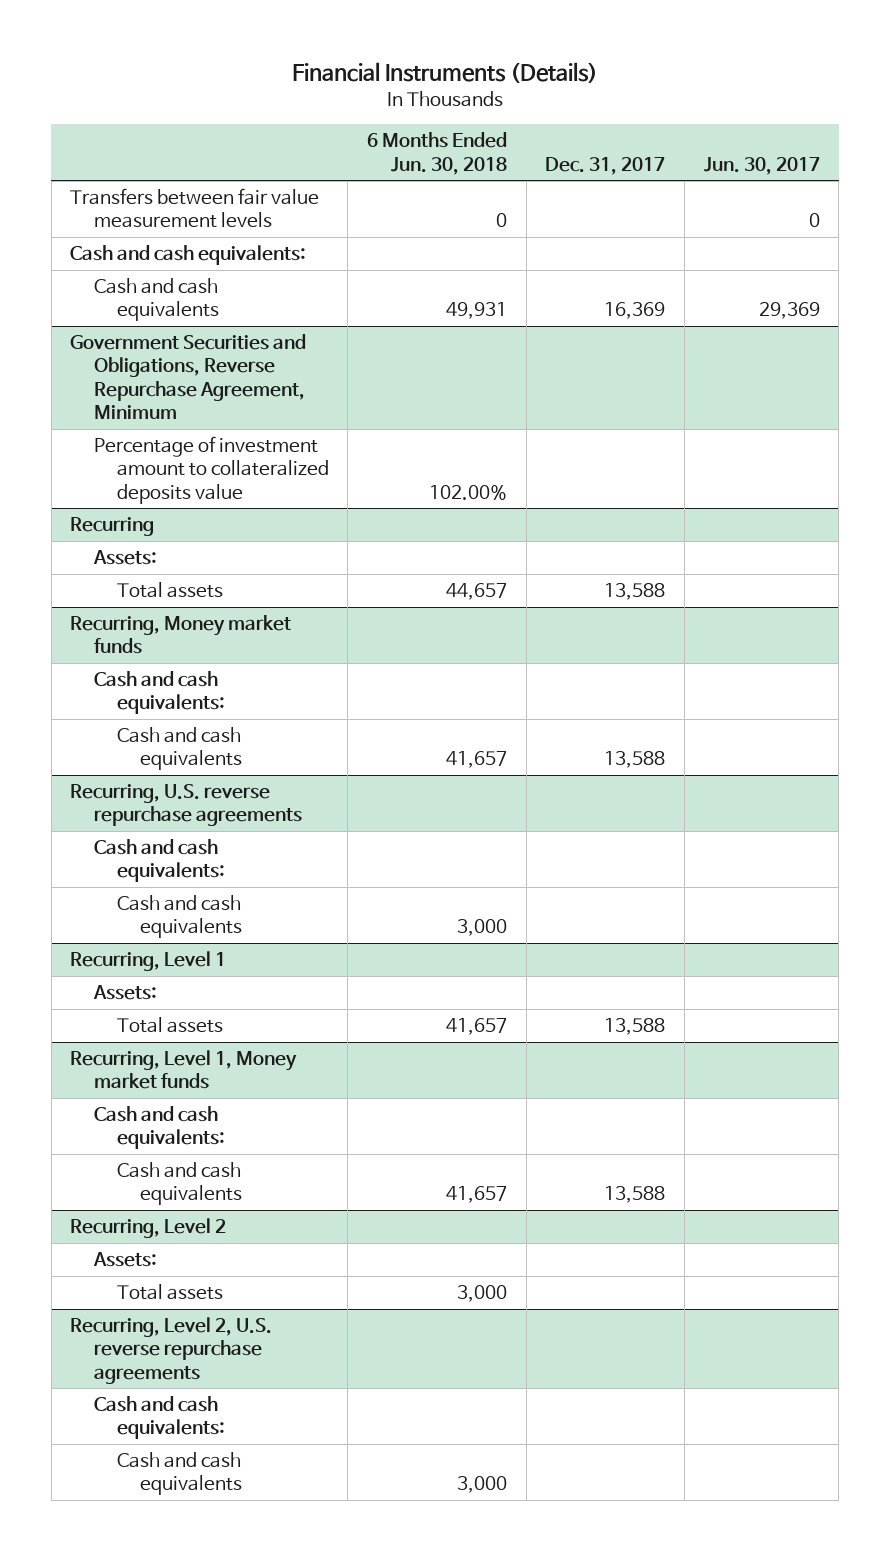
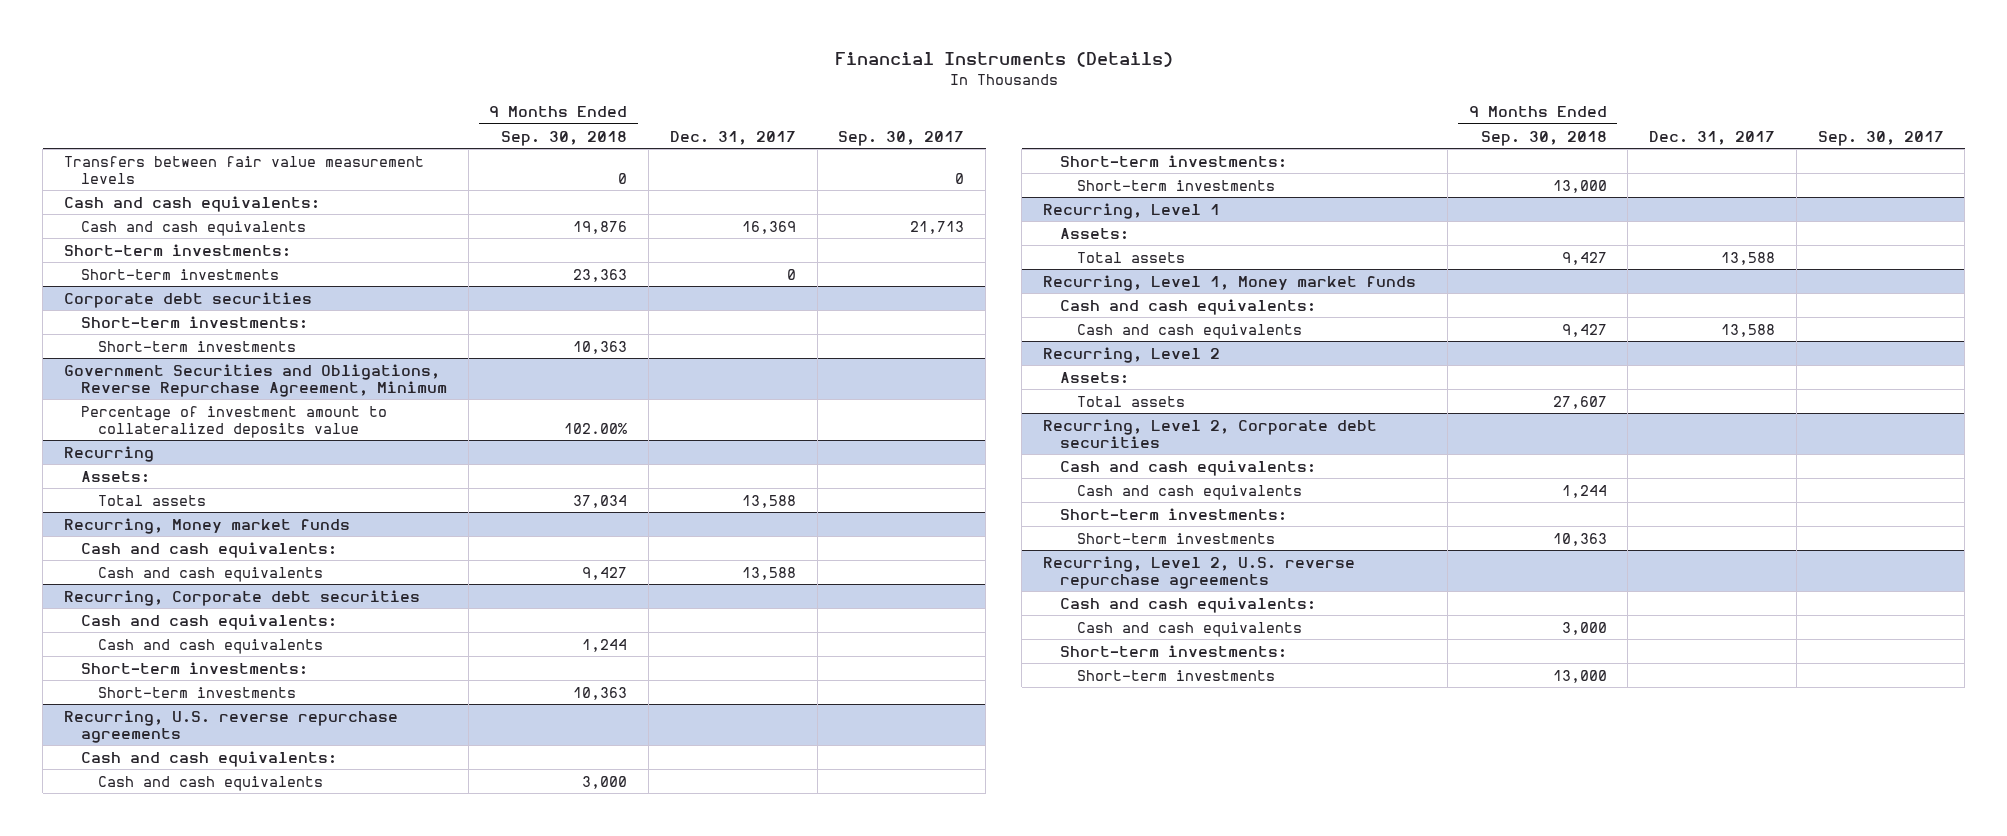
- | 6 Months Ended Jun. 30, 2018 | Dec. 31, 2017 | Jun. 30, 2017
+ | 9 Months Ended Sep. 30, 2018 | Dec. 31, 2017 | Sep. 30, 2017
+ Short-term investments:
+ Short-term investments | 23,363 | 0 |
+ Corporate debt securities
+ Short-term investments:
+ Short-term investments | 10,363 | |
+ Recurring, Corporate debt securities
+ Cash and cash equivalents:
+ Cash and cash equivalents | 1,244 | |
+ Short-term investments:
+ Short-term investments | 10,363 | |
@ Recurring, U.S. reverse repurchase agreements
+ Short-term investments:
+ Short-term investments | 13,000 | |
+ Recurring, Level 2, Corporate debt securities
+ Cash and cash equivalents:
+ Cash and cash equivalents | 1,244 | |
+ Short-term investments:
+ Short-term investments | 10,363 | |
@ Recurring, Level 2, U.S. reverse repurchase agreements
+ Short-term investments:
+ Short-term investments | 13,000 | |

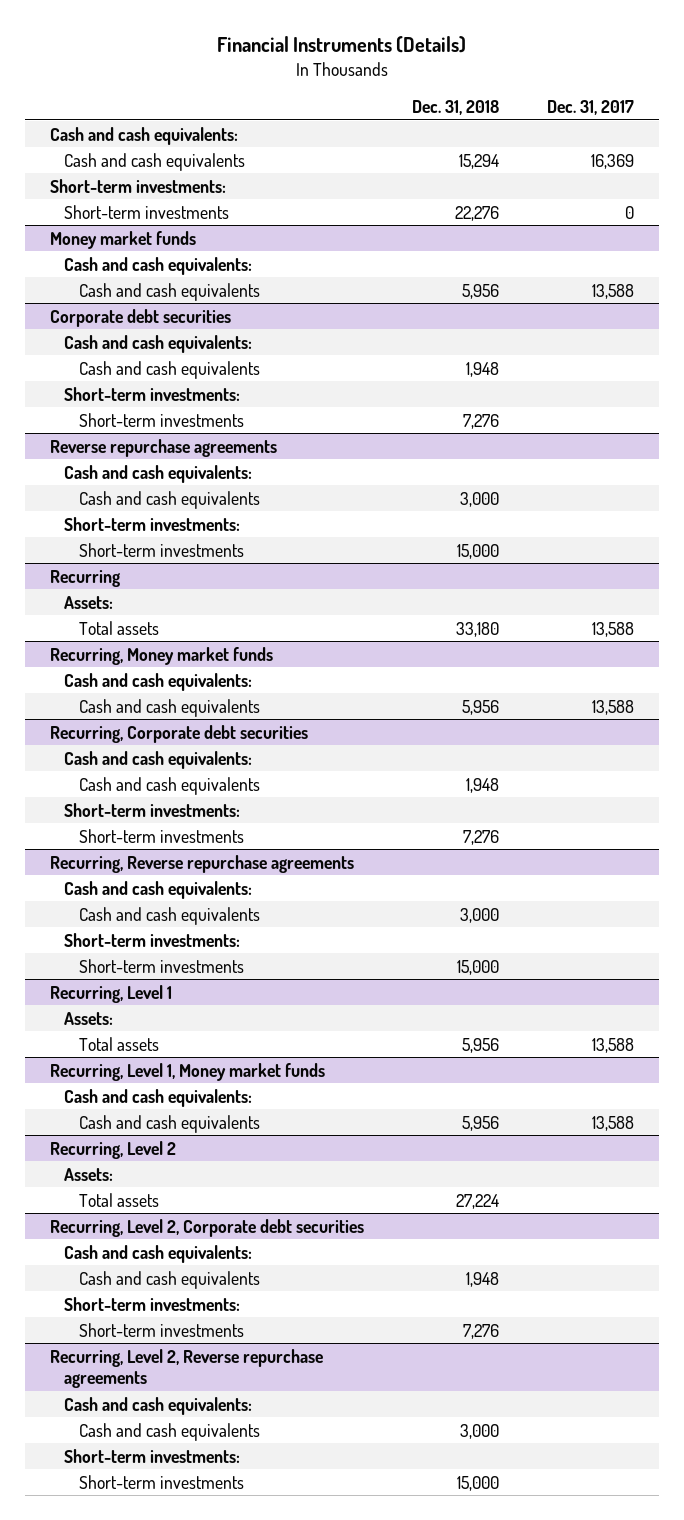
- | 9 Months Ended Sep. 30, 2018 | Dec. 31, 2017 | Sep. 30, 2017
+ | Dec. 31, 2018 | Dec. 31, 2017
- Transfers between fair value measurement levels | 0 | | 0
+ Money market funds
+ Cash and cash equivalents:
+ Cash and cash equivalents | 5,956 | 13,588
@ Corporate debt securities
+ Cash and cash equivalents:
+ Cash and cash equivalents | 1,948 |
- Government Securities and Obligations, Reverse Repurchase Agreement, Minimum
- Percentage of investment amount to collateralized deposits value | 102.00% | |
+ Reverse repurchase agreements
+ Cash and cash equivalents:
+ Cash and cash equivalents | 3,000 |
+ Short-term investments:
+ Short-term investments | 15,000 |
- Recurring, U.S. reverse repurchase agreements
+ Recurring, Reverse repurchase agreements
- Recurring, Level 2, U.S. reverse repurchase agreements
+ Recurring, Level 2, Reverse repurchase agreements

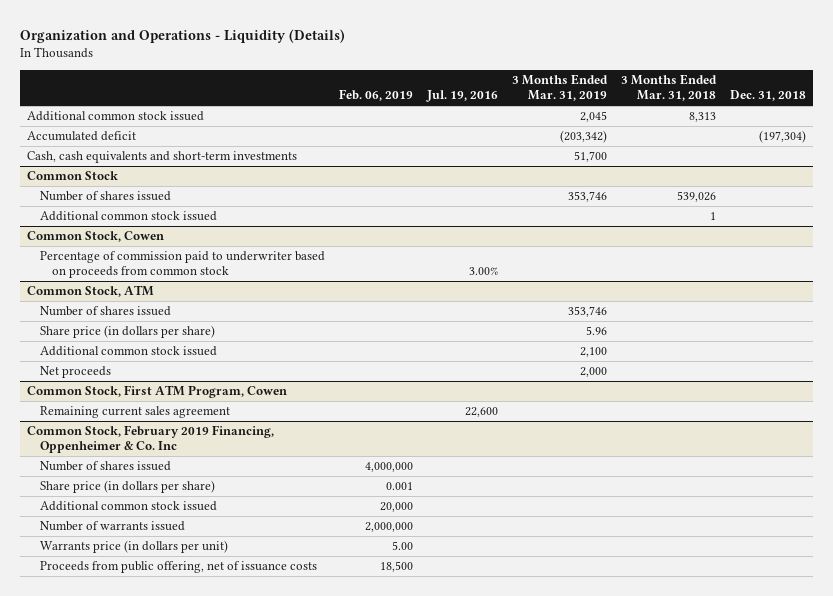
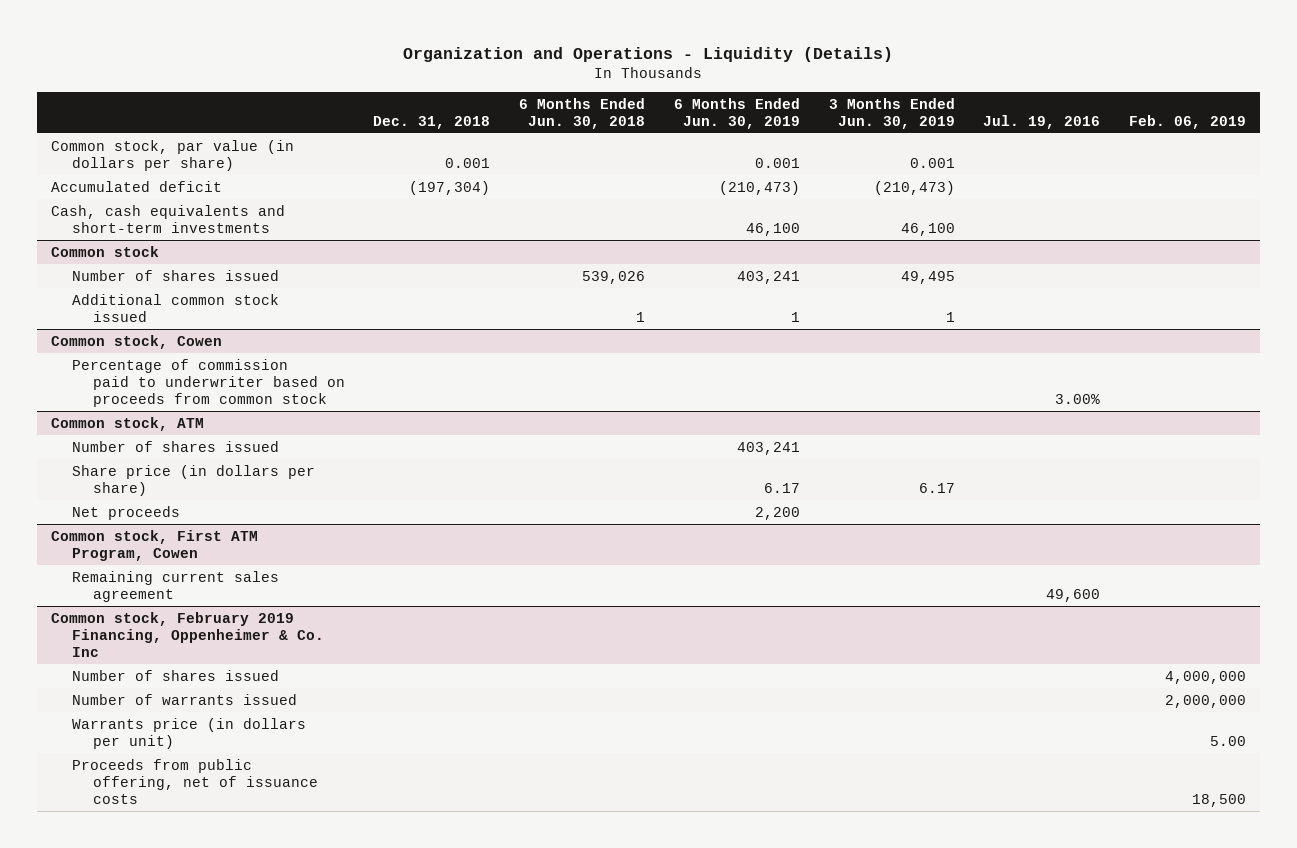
- | Feb. 06, 2019 | Jul. 19, 2016 | 3 Months Ended Mar. 31, 2019 | 3 Months Ended Mar. 31, 2018 | Dec. 31, 2018
+ | Dec. 31, 2018 | 6 Months Ended Jun. 30, 2018 | 6 Months Ended Jun. 30, 2019 | 3 Months Ended Jun. 30, 2019 | Jul. 19, 2016 | Feb. 06, 2019
- Additional common stock issued | | | 2,045 | 8,313 |
+ Common stock, par value (in dollars per share) | 0.001 | | 0.001 | 0.001 | |
- Common Stock
+ Common stock
- Common Stock, Cowen
+ Common stock, Cowen
- Common Stock, ATM
+ Common stock, ATM
- Additional common stock issued | | | 2,100 | |
- Common Stock, First ATM Program, Cowen
- Remaining current sales agreement | | 22,600 | | |
- Common Stock, February 2019 Financing, Oppenheimer & Co. Inc
+ Common stock, First ATM Program, Cowen
+ Remaining current sales agreement | | | | | 49,600 |
+ Common stock, February 2019 Financing, Oppenheimer & Co. Inc
- Share price (in dollars per share) | 0.001 | | | |
- Additional common stock issued | 20,000 | | | |

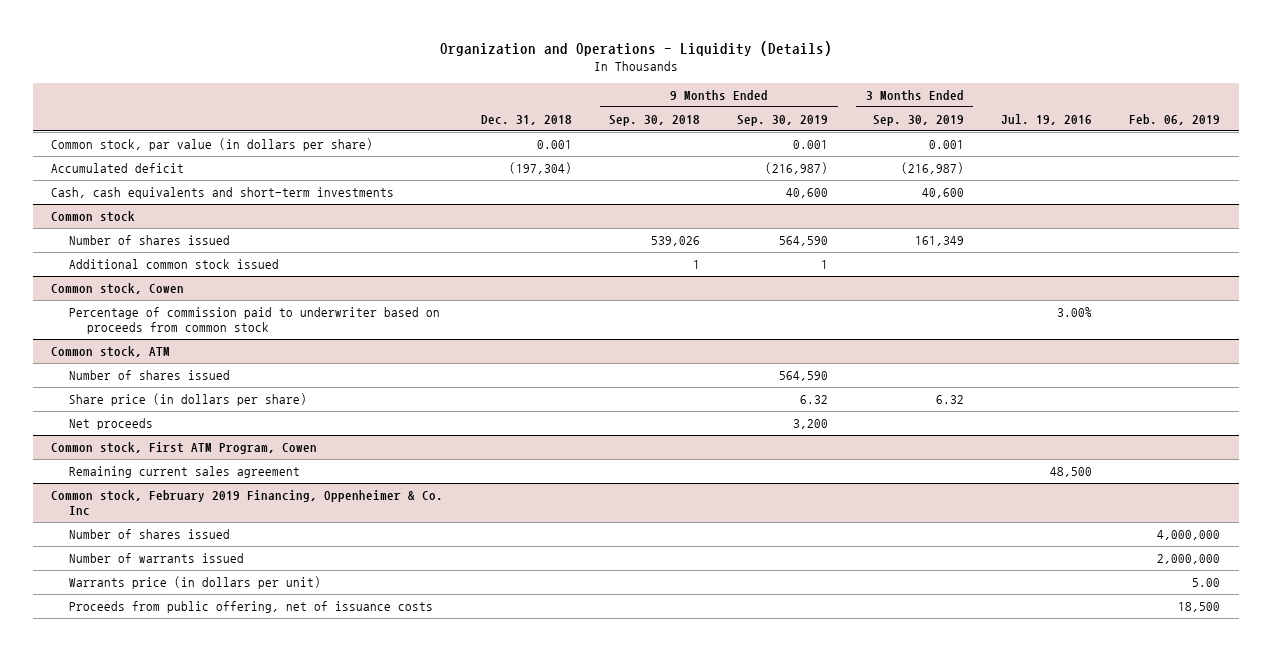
- | Dec. 31, 2018 | 6 Months Ended Jun. 30, 2018 | 6 Months Ended Jun. 30, 2019 | 3 Months Ended Jun. 30, 2019 | Jul. 19, 2016 | Feb. 06, 2019
+ | Dec. 31, 2018 | 9 Months Ended Sep. 30, 2018 | 9 Months Ended Sep. 30, 2019 | 3 Months Ended Sep. 30, 2019 | Jul. 19, 2016 | Feb. 06, 2019
@ Common stock, First ATM Program, Cowen
- Remaining current sales agreement | | | | | 49,600 |
+ Remaining current sales agreement | | | | | 48,500 |

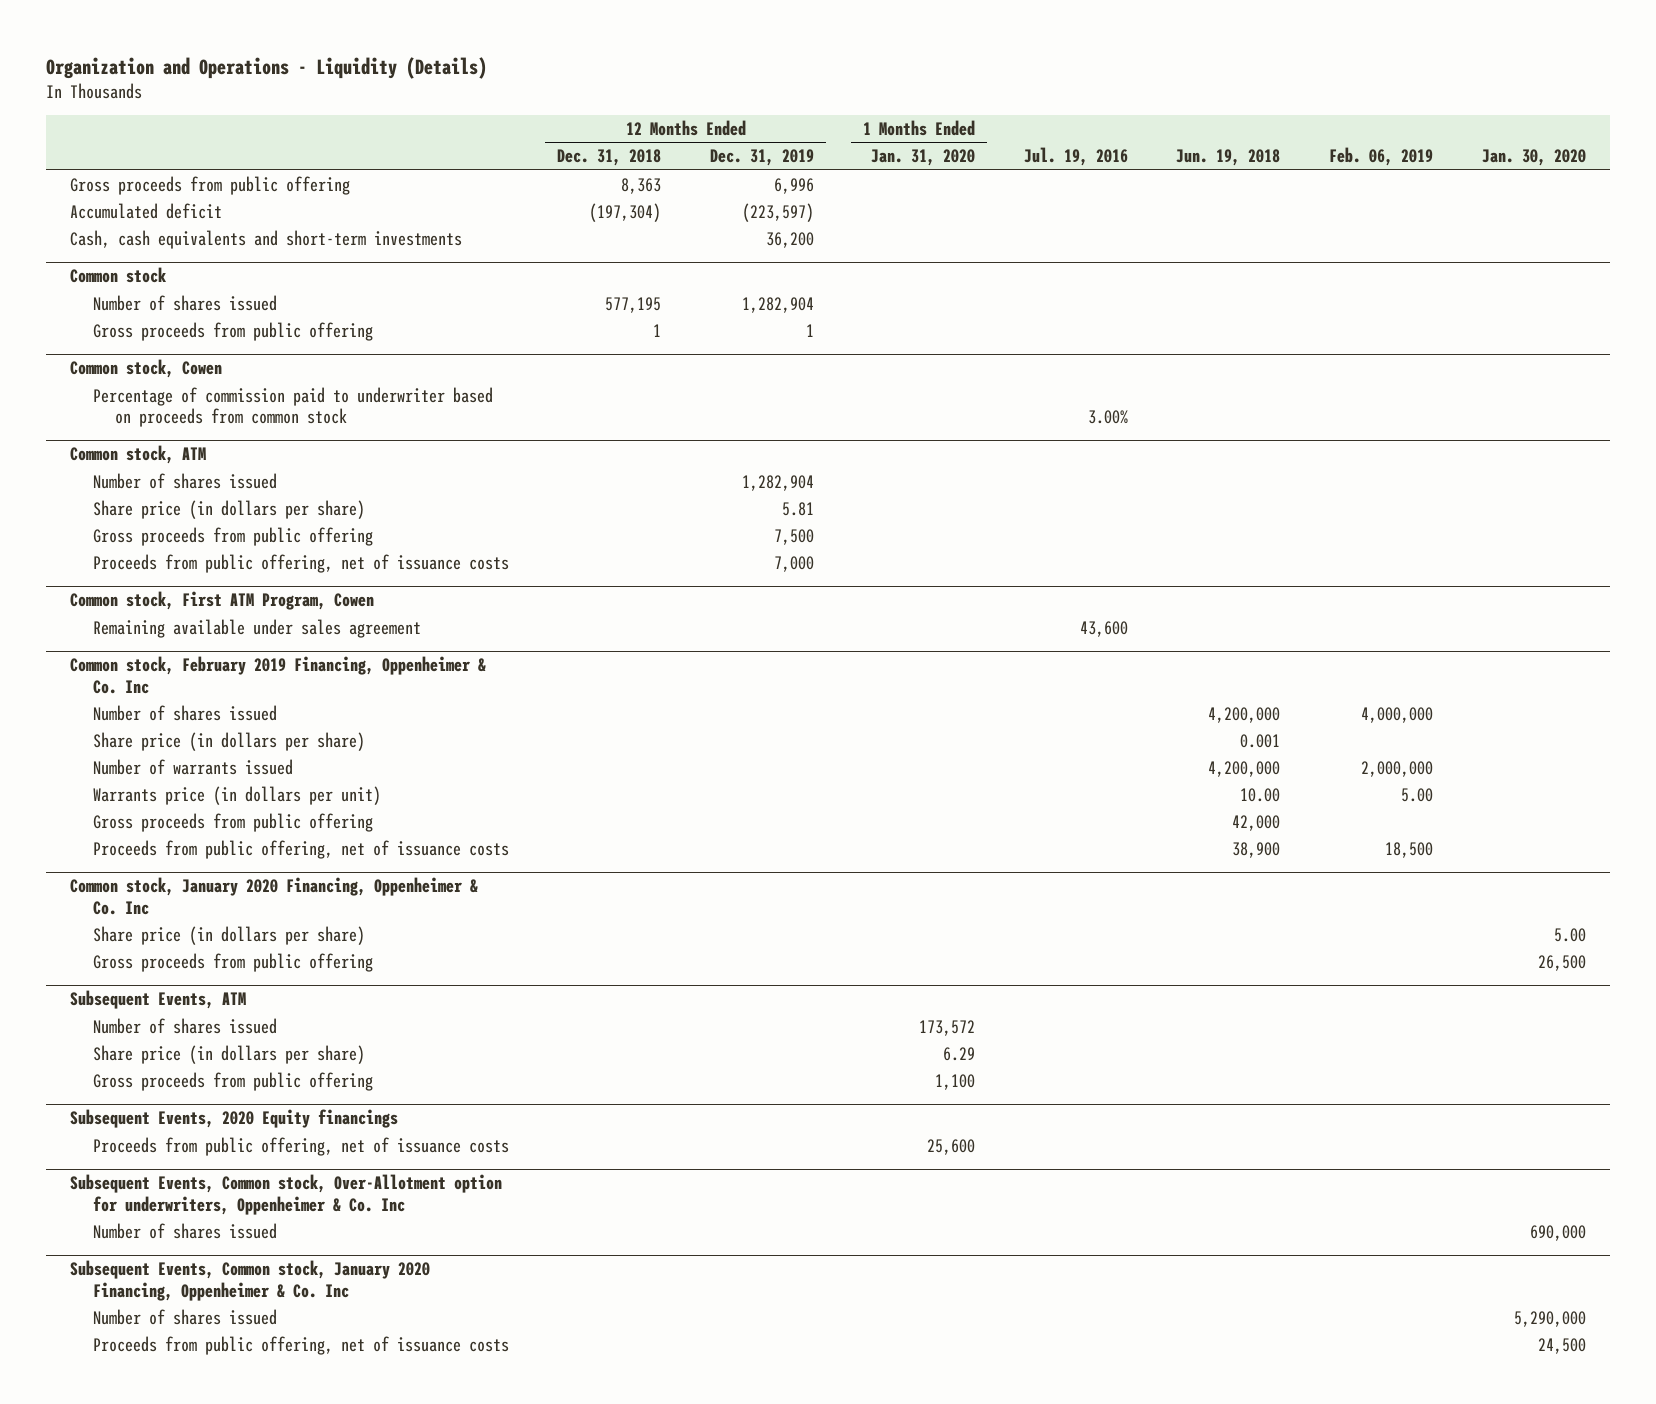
- | Dec. 31, 2018 | 9 Months Ended Sep. 30, 2018 | 9 Months Ended Sep. 30, 2019 | 3 Months Ended Sep. 30, 2019 | Jul. 19, 2016 | Feb. 06, 2019
+ | 12 Months Ended Dec. 31, 2018 | 12 Months Ended Dec. 31, 2019 | 1 Months Ended Jan. 31, 2020 | Jul. 19, 2016 | Jun. 19, 2018 | Feb. 06, 2019 | Jan. 30, 2020
- Common stock, par value (in dollars per share) | 0.001 | | 0.001 | 0.001 | |
+ Gross proceeds from public offering | 8,363 | 6,996 | | | | |
@ Common stock
- Additional common stock issued | | 1 | 1 | | |
+ Gross proceeds from public offering | 1 | 1 | | | | |
@ Common stock, ATM
- Net proceeds | | | 3,200 | | |
+ Gross proceeds from public offering | | 7,500 | | | | |
+ Proceeds from public offering, net of issuance costs | | 7,000 | | | | |
@ Common stock, First ATM Program, Cowen
- Remaining current sales agreement | | | | | 48,500 |
+ Remaining available under sales agreement | | | | 43,600 | | |
@ Common stock, February 2019 Financing, Oppenheimer & Co. Inc
+ Share price (in dollars per share) | | | | | 0.001 | |
+ Gross proceeds from public offering | | | | | 42,000 | |
+ Common stock, January 2020 Financing, Oppenheimer & Co. Inc
+ Share price (in dollars per share) | | | | | | | 5.00
+ Gross proceeds from public offering | | | | | | | 26,500
+ Subsequent Events, ATM
+ Number of shares issued | | | 173,572 | | | |
+ Share price (in dollars per share) | | | 6.29 | | | |
+ Gross proceeds from public offering | | | 1,100 | | | |
+ Subsequent Events, 2020 Equity financings
+ Proceeds from public offering, net of issuance costs | | | 25,600 | | | |
+ Subsequent Events, Common stock, Over-Allotment option for underwriters, Oppenheimer & Co. Inc
+ Number of shares issued | | | | | | | 690,000
+ Subsequent Events, Common stock, January 2020 Financing, Oppenheimer & Co. Inc
+ Number of shares issued | | | | | | | 5,290,000
+ Proceeds from public offering, net of issuance costs | | | | | | | 24,500

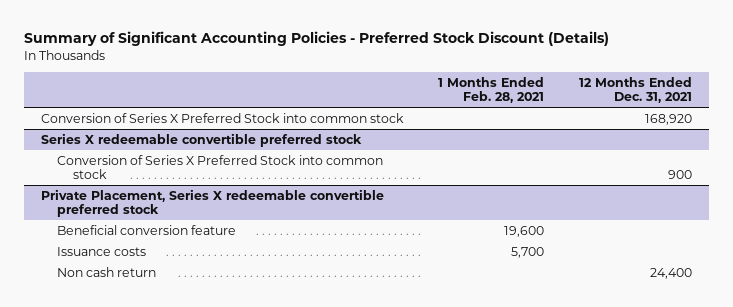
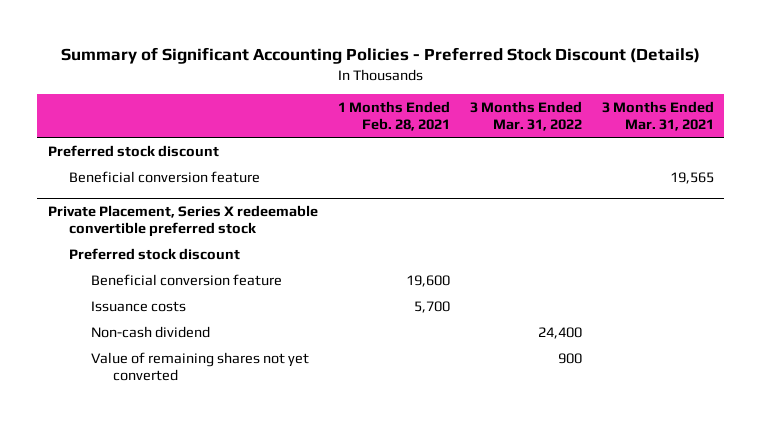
- | 1 Months Ended Feb. 28, 2021 | 12 Months Ended Dec. 31, 2021
+ | 1 Months Ended Feb. 28, 2021 | 3 Months Ended Mar. 31, 2022 | 3 Months Ended Mar. 31, 2021
- Conversion of Series X Preferred Stock into common stock | | 168,920
- Series X redeemable convertible preferred stock
- Conversion of Series X Preferred Stock into common stock | | 900
+ Preferred stock discount
+ Beneficial conversion feature | | | 19,565
@ Private Placement, Series X redeemable convertible preferred stock
+ Preferred stock discount
- Non cash return | | 24,400
+ Non-cash dividend | | 24,400 |
+ Value of remaining shares not yet converted | | 900 |

